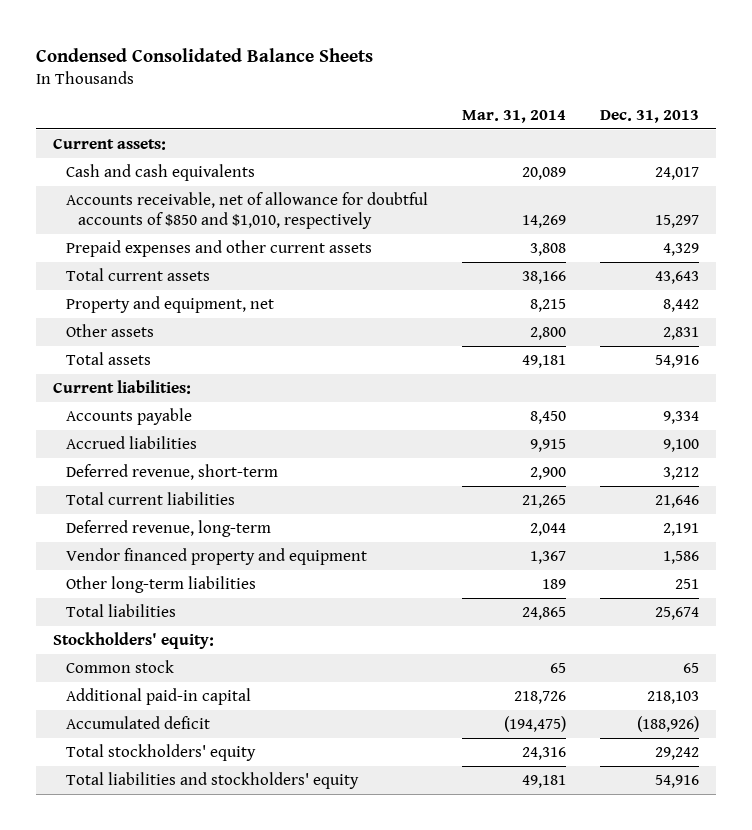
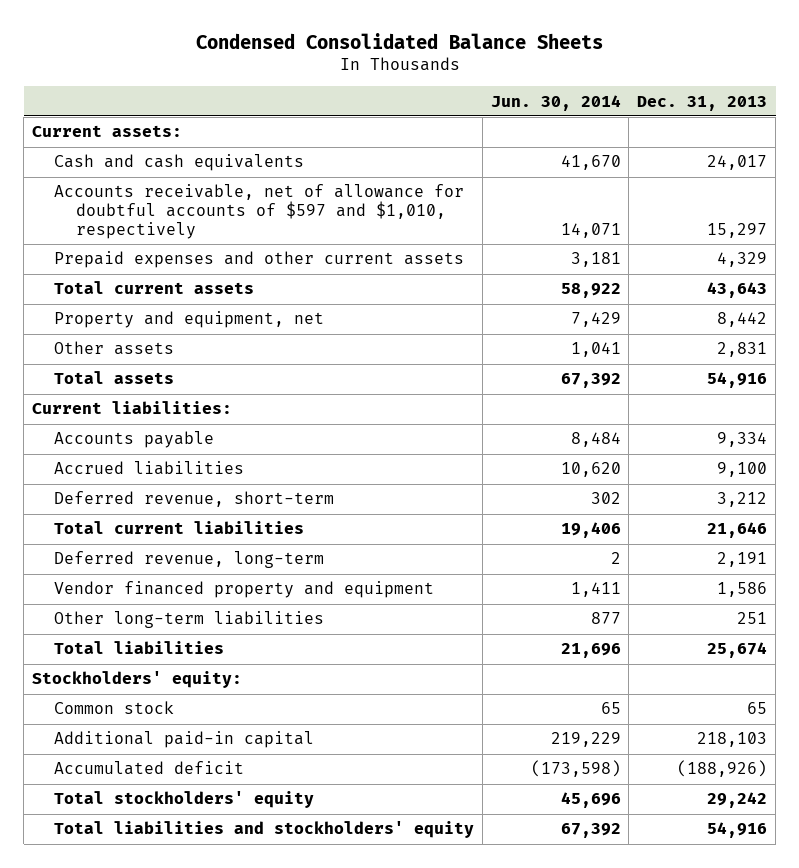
- | Mar. 31, 2014 | Dec. 31, 2013
+ | Jun. 30, 2014 | Dec. 31, 2013
- Accounts receivable, net of allowance for doubtful accounts of $850 and $1,010, respectively | 14,269 | 15,297
+ Accounts receivable, net of allowance for doubtful accounts of $597 and $1,010, respectively | 14,071 | 15,297

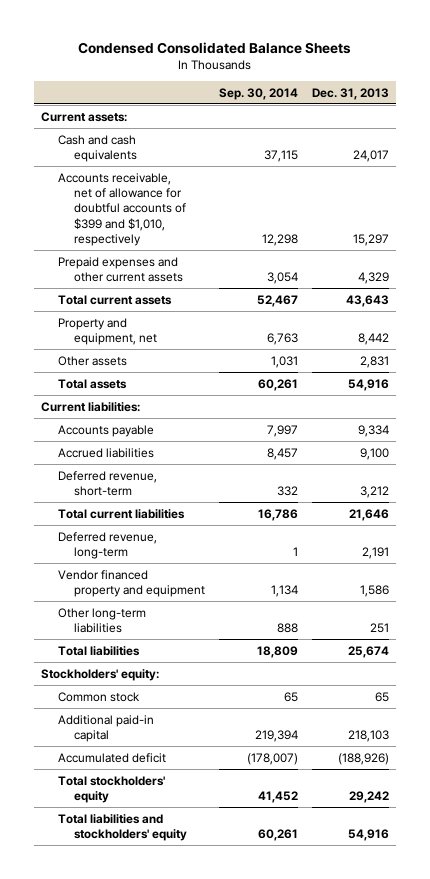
- | Jun. 30, 2014 | Dec. 31, 2013
+ | Sep. 30, 2014 | Dec. 31, 2013
- Accounts receivable, net of allowance for doubtful accounts of $597 and $1,010, respectively | 14,071 | 15,297
+ Accounts receivable, net of allowance for doubtful accounts of $399 and $1,010, respectively | 12,298 | 15,297

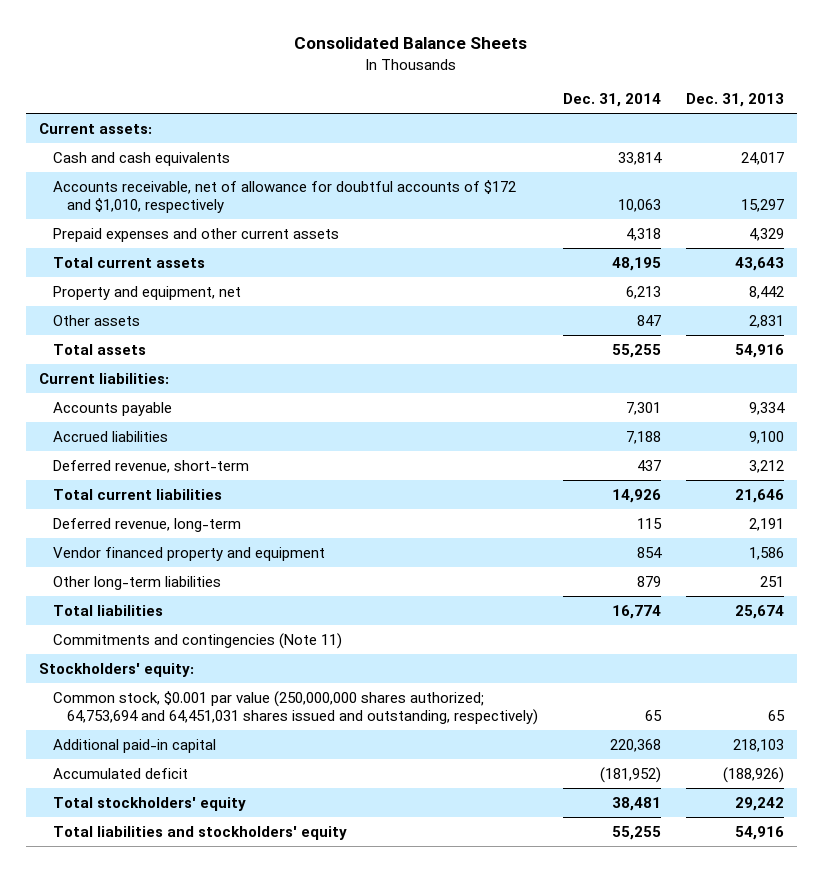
- Condensed Consolidated Balance Sheets
+ Consolidated Balance Sheets
- | Sep. 30, 2014 | Dec. 31, 2013
+ | Dec. 31, 2014 | Dec. 31, 2013
- Accounts receivable, net of allowance for doubtful accounts of $399 and $1,010, respectively | 12,298 | 15,297
+ Accounts receivable, net of allowance for doubtful accounts of $172 and $1,010, respectively | 10,063 | 15,297
+ Commitments and contingencies (Note 11)
- Common stock | 65 | 65
+ Common stock, $0.001 par value (250,000,000 shares authorized; 64,753,694 and 64,451,031 shares issued and outstanding, respectively) | 65 | 65

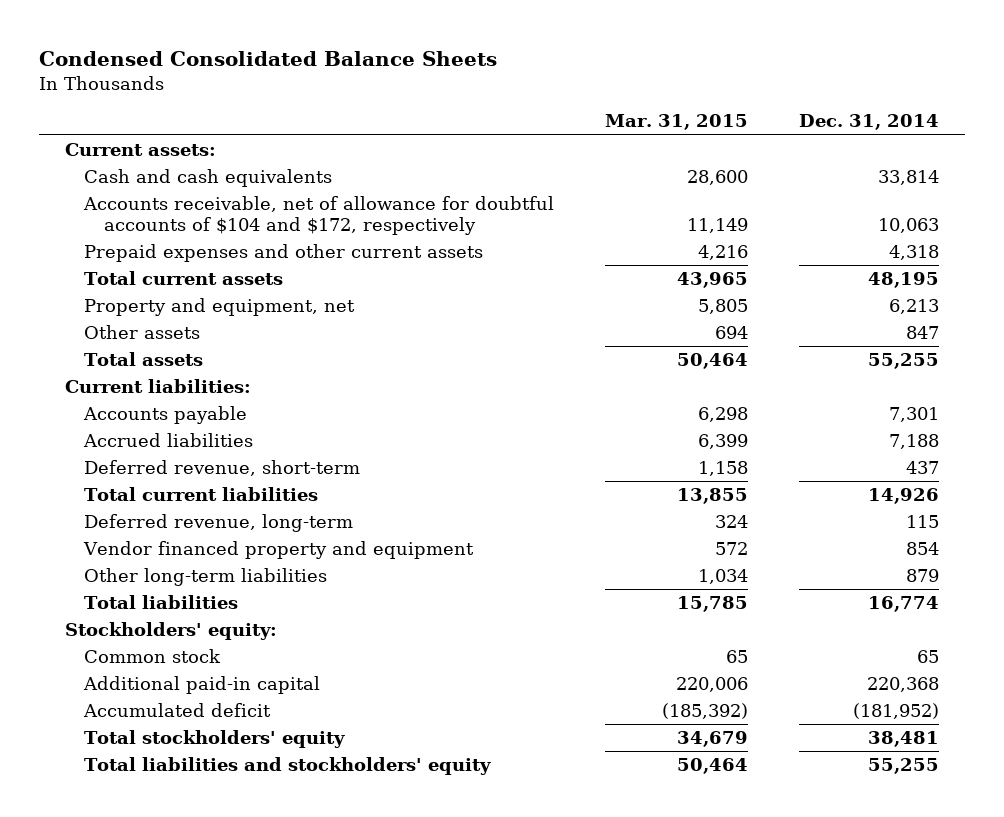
- Consolidated Balance Sheets
+ Condensed Consolidated Balance Sheets
- | Dec. 31, 2014 | Dec. 31, 2013
+ | Mar. 31, 2015 | Dec. 31, 2014
- Accounts receivable, net of allowance for doubtful accounts of $172 and $1,010, respectively | 10,063 | 15,297
+ Accounts receivable, net of allowance for doubtful accounts of $104 and $172, respectively | 11,149 | 10,063
- Commitments and contingencies (Note 11)
- Common stock, $0.001 par value (250,000,000 shares authorized; 64,753,694 and 64,451,031 shares issued and outstanding, respectively) | 65 | 65
+ Common stock | 65 | 65

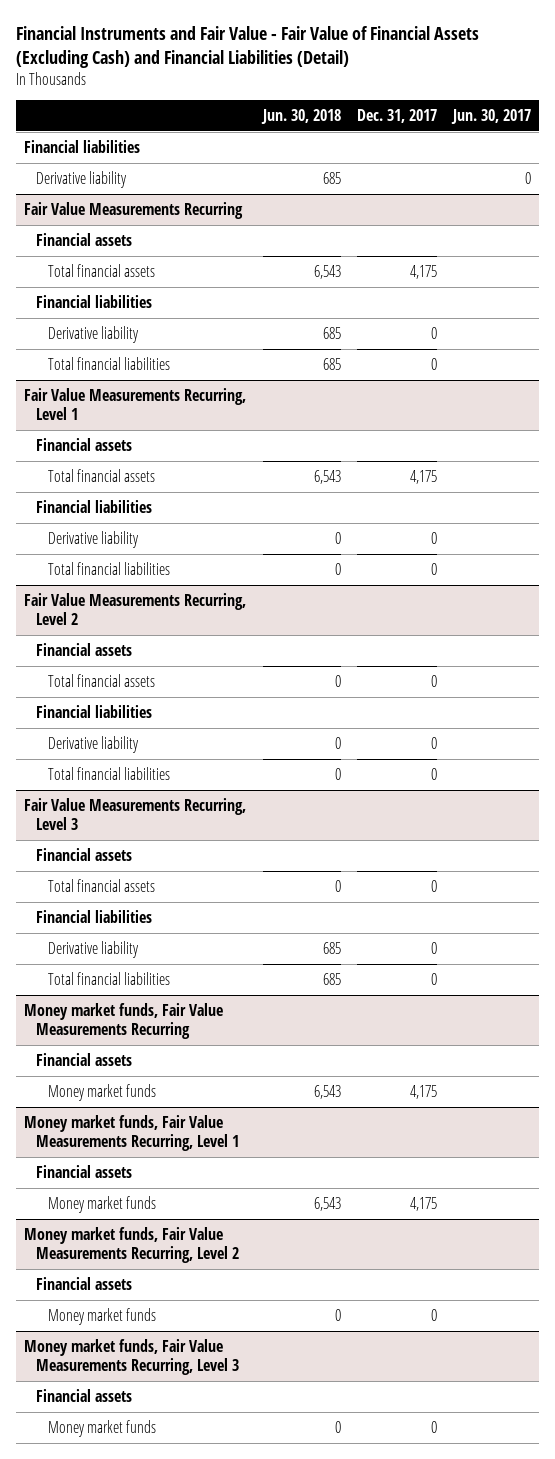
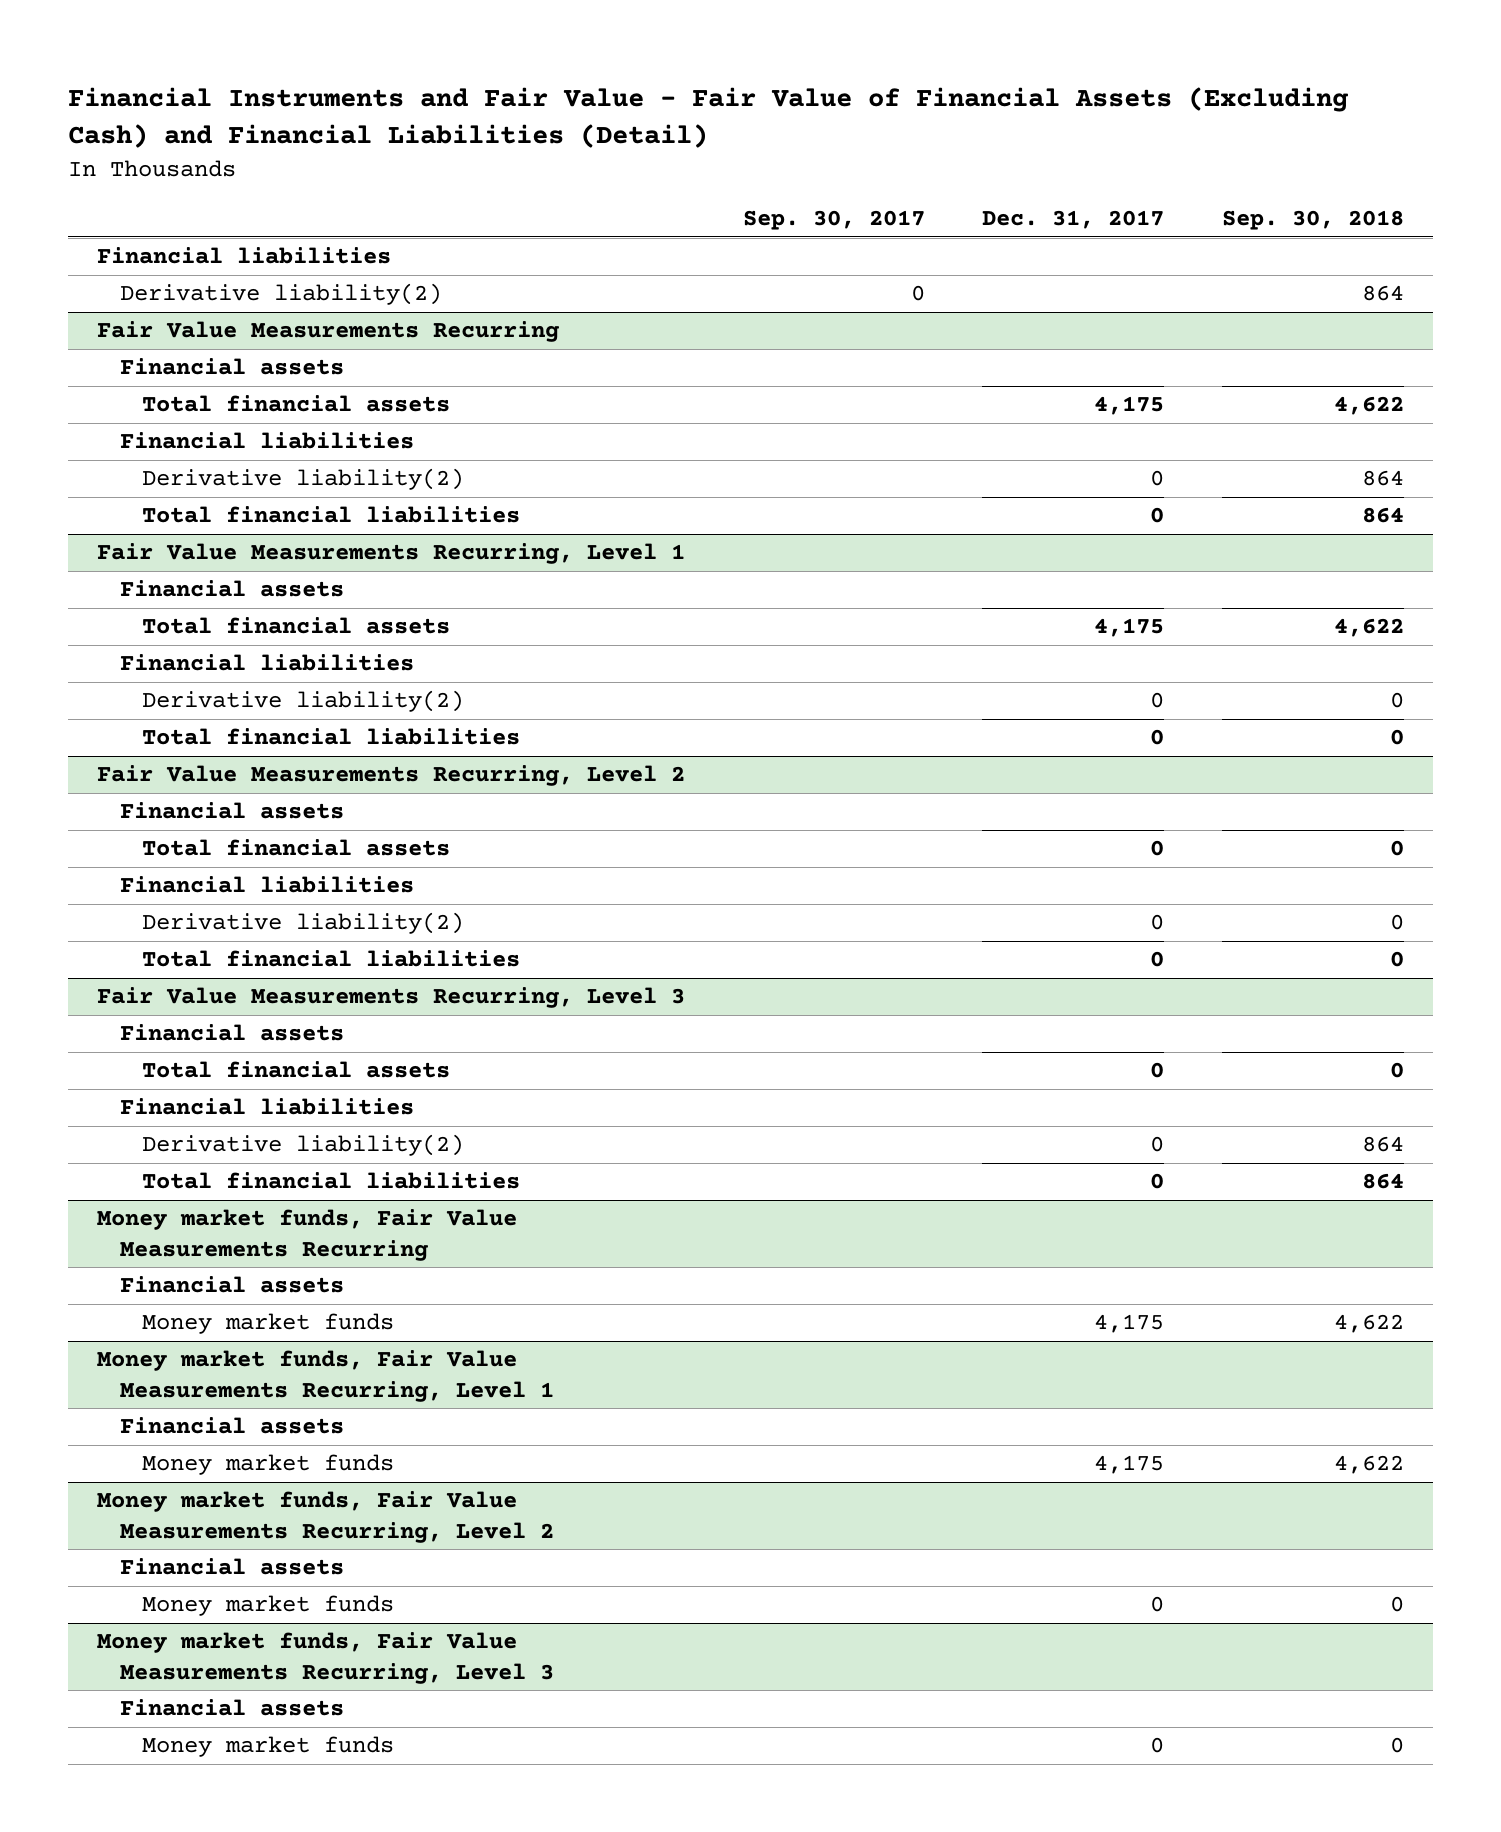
- | Jun. 30, 2018 | Dec. 31, 2017 | Jun. 30, 2017
+ | Sep. 30, 2017 | Dec. 31, 2017 | Sep. 30, 2018
- Derivative liability | 685 | | 0
+ Derivative liability(2) | 0 | | 864
@ Fair Value Measurements Recurring
- Derivative liability | 685 | 0 |
+ Derivative liability(2) | | 0 | 864
@ Fair Value Measurements Recurring, Level 1
- Derivative liability | 0 | 0 |
+ Derivative liability(2) | | 0 | 0
@ Fair Value Measurements Recurring, Level 2
- Derivative liability | 0 | 0 |
+ Derivative liability(2) | | 0 | 0
@ Fair Value Measurements Recurring, Level 3
- Derivative liability | 685 | 0 |
+ Derivative liability(2) | | 0 | 864

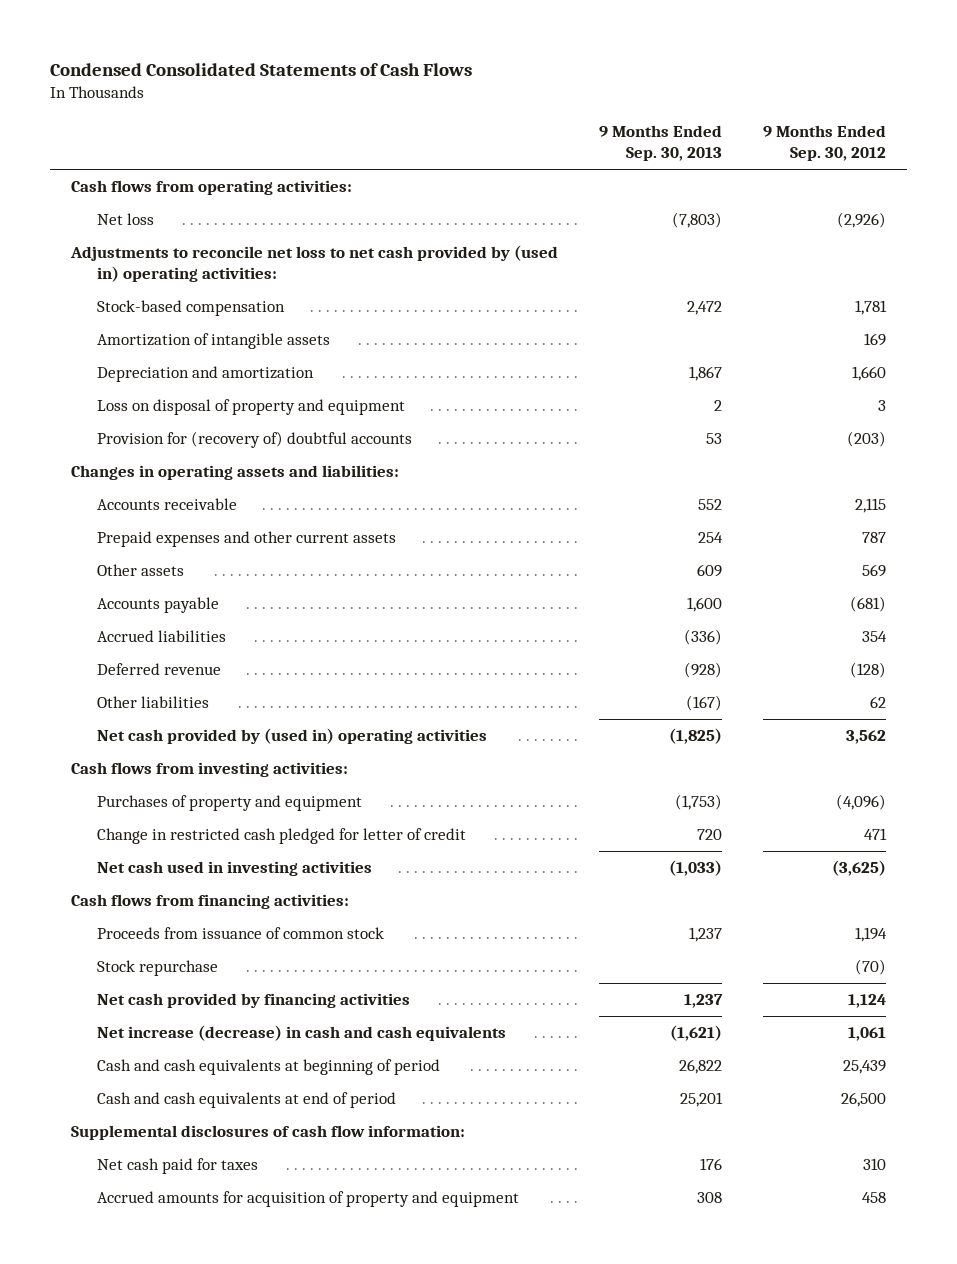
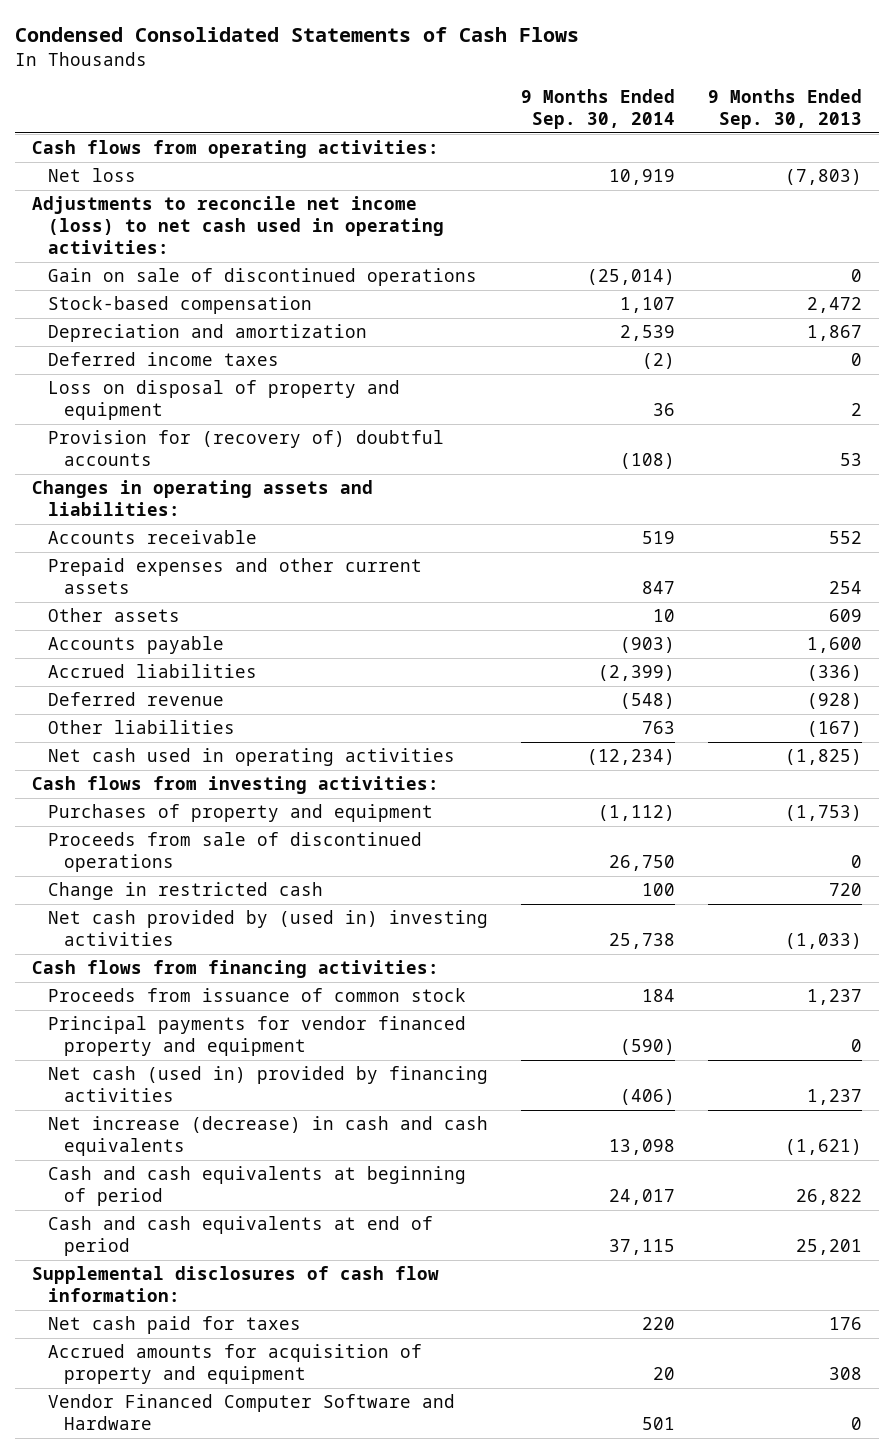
- | 9 Months Ended Sep. 30, 2013 | 9 Months Ended Sep. 30, 2012
+ | 9 Months Ended Sep. 30, 2014 | 9 Months Ended Sep. 30, 2013
- Adjustments to reconcile net loss to net cash provided by (used in) operating activities:
+ Adjustments to reconcile net income (loss) to net cash used in operating activities:
+ Gain on sale of discontinued operations | (25,014) | 0
- Amortization of intangible assets | | 169
+ Deferred income taxes | (2) | 0
- Net cash provided by (used in) operating activities | (1,825) | 3,562
+ Net cash used in operating activities | (12,234) | (1,825)
- Change in restricted cash pledged for letter of credit | 720 | 471
- Net cash used in investing activities | (1,033) | (3,625)
+ Proceeds from sale of discontinued operations | 26,750 | 0
+ Change in restricted cash | 100 | 720
+ Net cash provided by (used in) investing activities | 25,738 | (1,033)
- Stock repurchase | | (70)
- Net cash provided by financing activities | 1,237 | 1,124
+ Principal payments for vendor financed property and equipment | (590) | 0
+ Net cash (used in) provided by financing activities | (406) | 1,237
+ Vendor Financed Computer Software and Hardware | 501 | 0

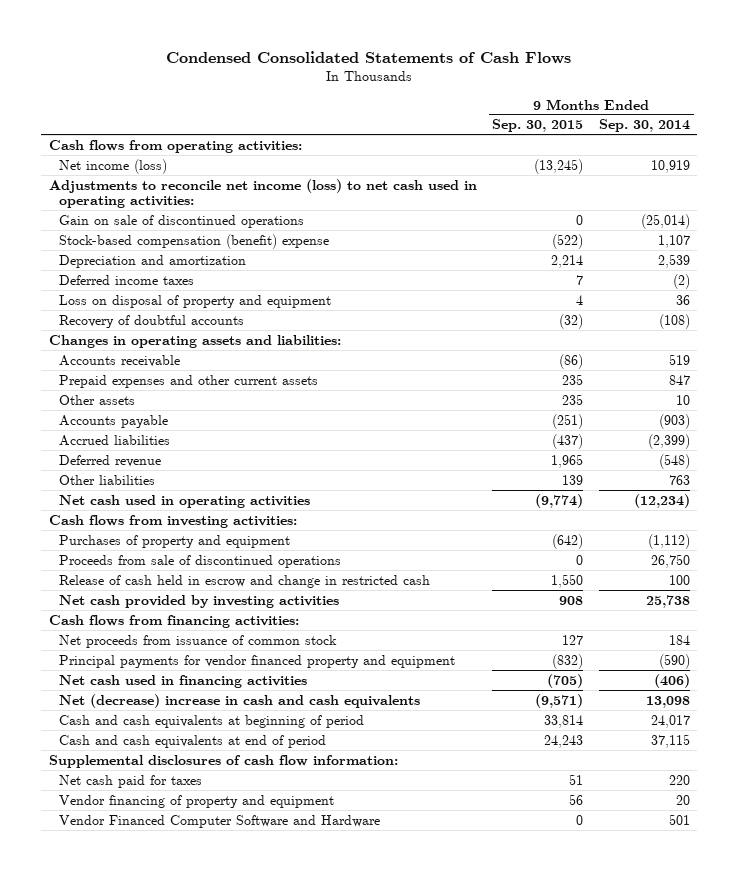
- | 9 Months Ended Sep. 30, 2014 | 9 Months Ended Sep. 30, 2013
+ | 9 Months Ended Sep. 30, 2015 | 9 Months Ended Sep. 30, 2014
- Net loss | 10,919 | (7,803)
+ Net income (loss) | (13,245) | 10,919
- Stock-based compensation | 1,107 | 2,472
+ Stock-based compensation (benefit) expense | (522) | 1,107
- Provision for (recovery of) doubtful accounts | (108) | 53
+ Recovery of doubtful accounts | (32) | (108)
- Change in restricted cash | 100 | 720
- Net cash provided by (used in) investing activities | 25,738 | (1,033)
+ Release of cash held in escrow and change in restricted cash | 1,550 | 100
+ Net cash provided by investing activities | 908 | 25,738
- Proceeds from issuance of common stock | 184 | 1,237
+ Net proceeds from issuance of common stock | 127 | 184
- Net cash (used in) provided by financing activities | (406) | 1,237
- Net increase (decrease) in cash and cash equivalents | 13,098 | (1,621)
+ Net cash used in financing activities | (705) | (406)
+ Net (decrease) increase in cash and cash equivalents | (9,571) | 13,098
- Accrued amounts for acquisition of property and equipment | 20 | 308
+ Vendor financing of property and equipment | 56 | 20

